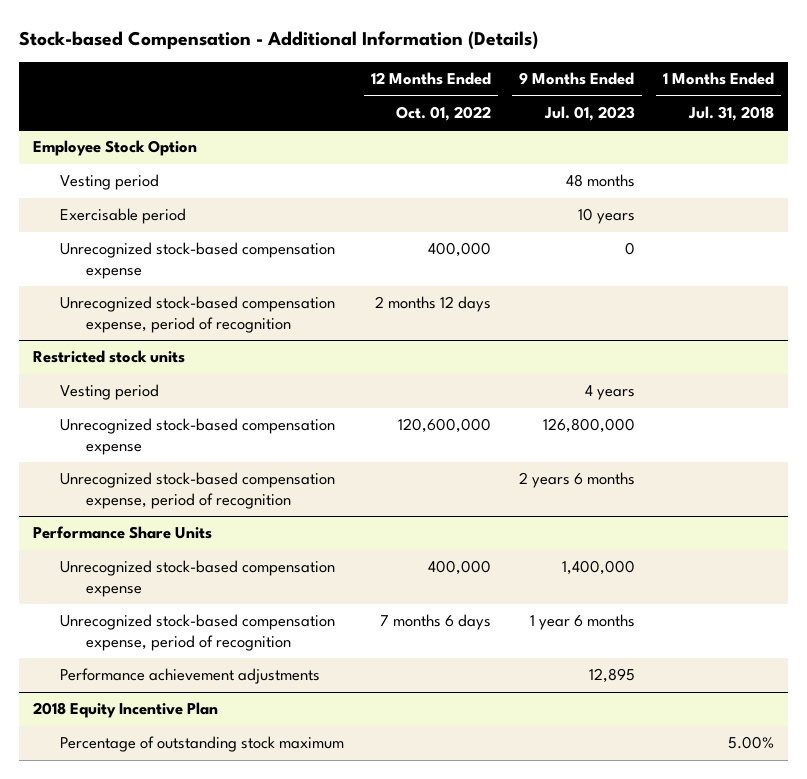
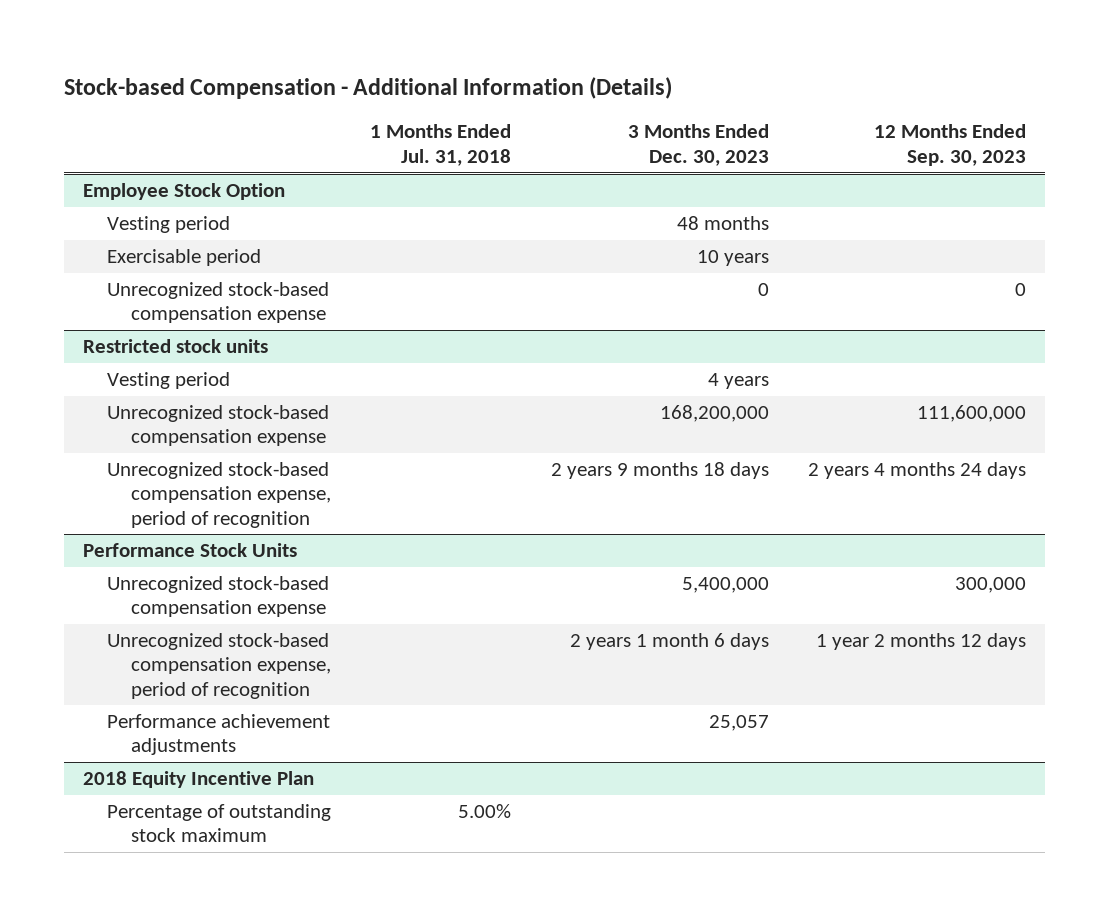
- | 12 Months Ended Oct. 01, 2022 | 9 Months Ended Jul. 01, 2023 | 1 Months Ended Jul. 31, 2018
+ | 1 Months Ended Jul. 31, 2018 | 3 Months Ended Dec. 30, 2023 | 12 Months Ended Sep. 30, 2023
@ Employee Stock Option
- Unrecognized stock-based compensation expense, period of recognition | 2 months 12 days | |
- Performance Share Units
+ Performance Stock Units

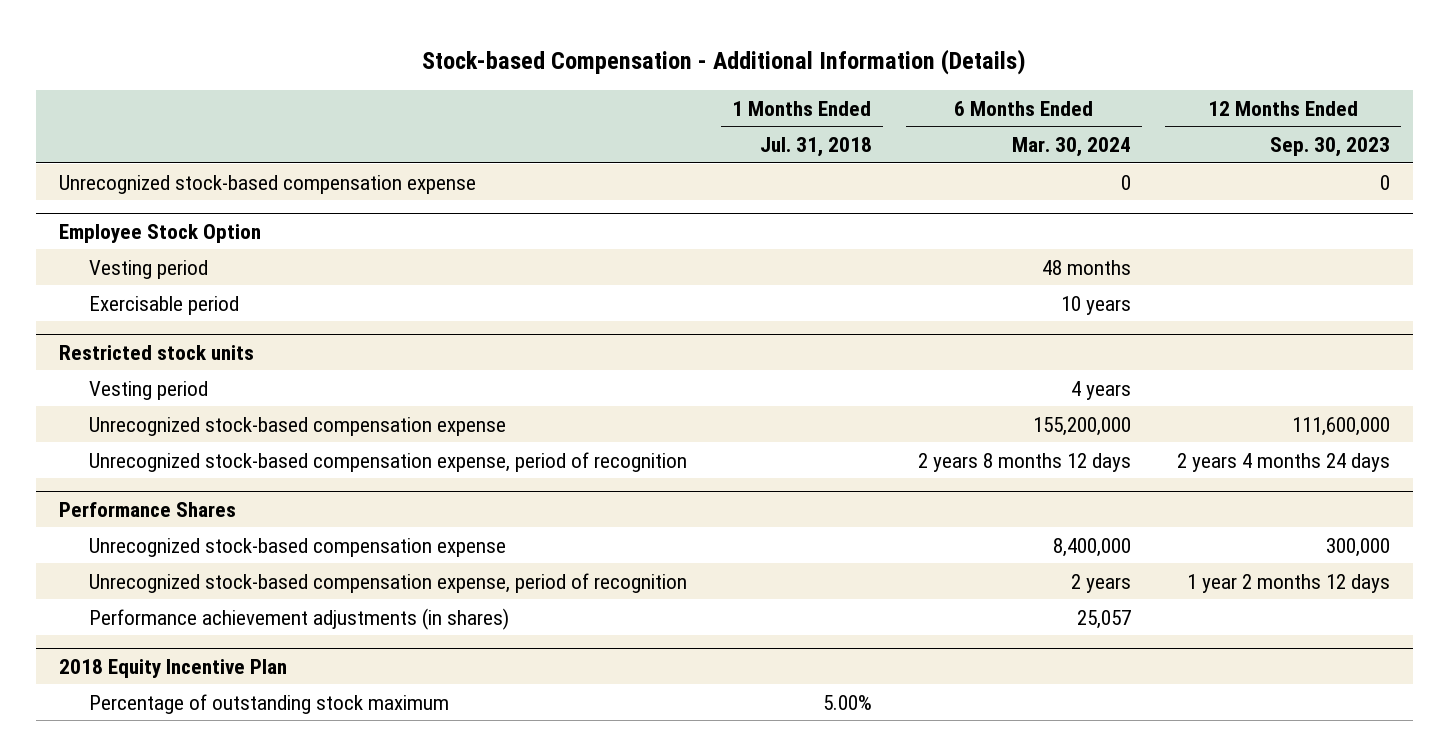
- | 1 Months Ended Jul. 31, 2018 | 3 Months Ended Dec. 30, 2023 | 12 Months Ended Sep. 30, 2023
+ | 1 Months Ended Jul. 31, 2018 | 6 Months Ended Mar. 30, 2024 | 12 Months Ended Sep. 30, 2023
+ Unrecognized stock-based compensation expense | | 0 | 0
@ Employee Stock Option
- Unrecognized stock-based compensation expense | | 0 | 0
- Performance Stock Units
+ Performance Shares
- Performance achievement adjustments | | 25,057 |
+ Performance achievement adjustments (in shares) | | 25,057 |

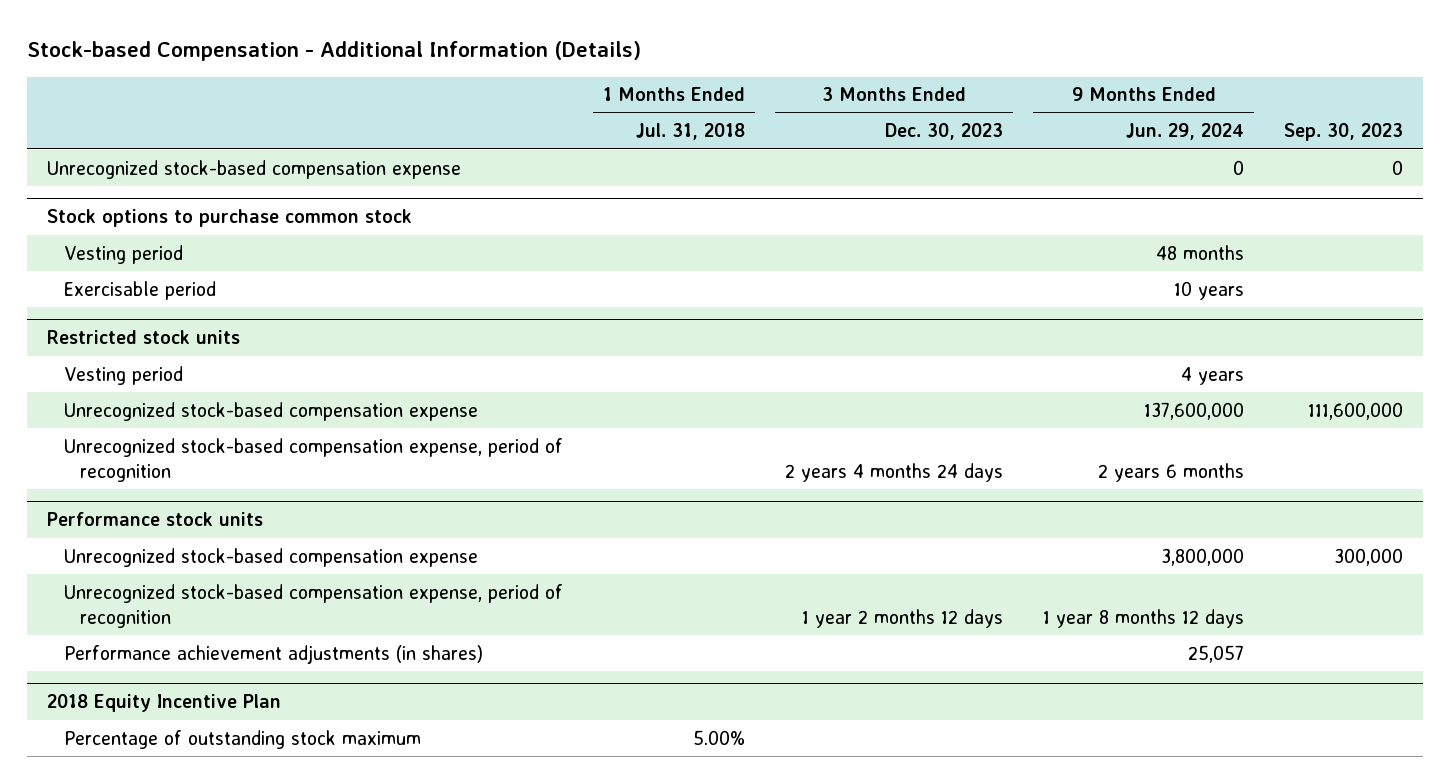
- | 1 Months Ended Jul. 31, 2018 | 6 Months Ended Mar. 30, 2024 | 12 Months Ended Sep. 30, 2023
+ | 1 Months Ended Jul. 31, 2018 | 3 Months Ended Dec. 30, 2023 | 9 Months Ended Jun. 29, 2024 | Sep. 30, 2023
- Employee Stock Option
+ Stock options to purchase common stock
- Performance Shares
+ Performance stock units

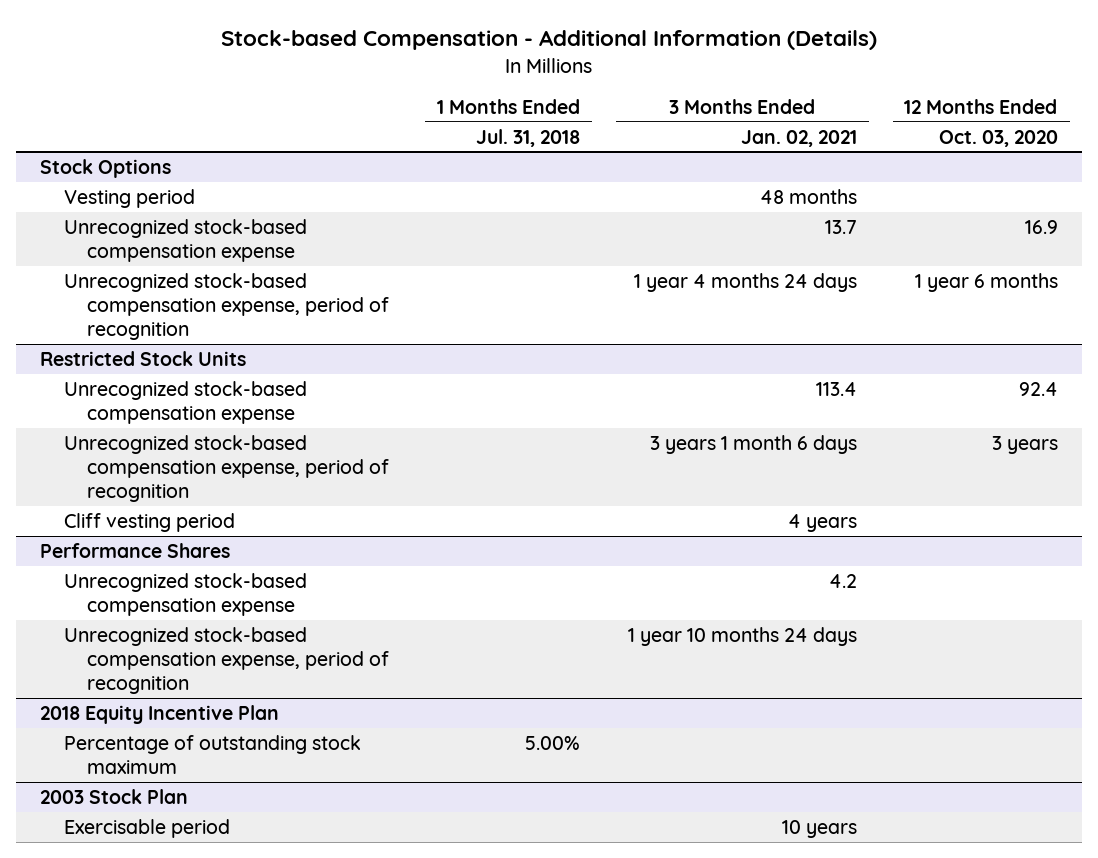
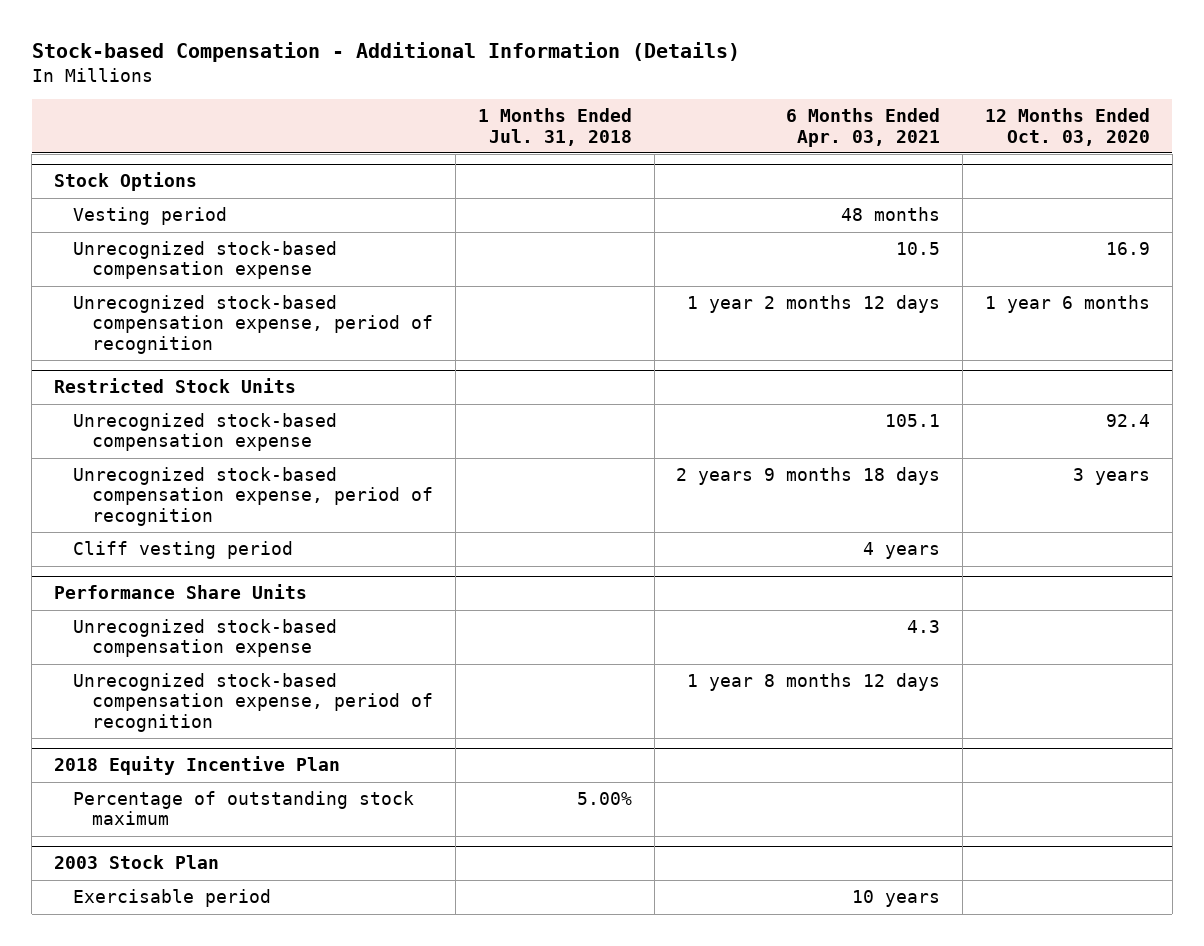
- | 1 Months Ended Jul. 31, 2018 | 3 Months Ended Jan. 02, 2021 | 12 Months Ended Oct. 03, 2020
+ | 1 Months Ended Jul. 31, 2018 | 6 Months Ended Apr. 03, 2021 | 12 Months Ended Oct. 03, 2020
- Performance Shares
+ Performance Share Units

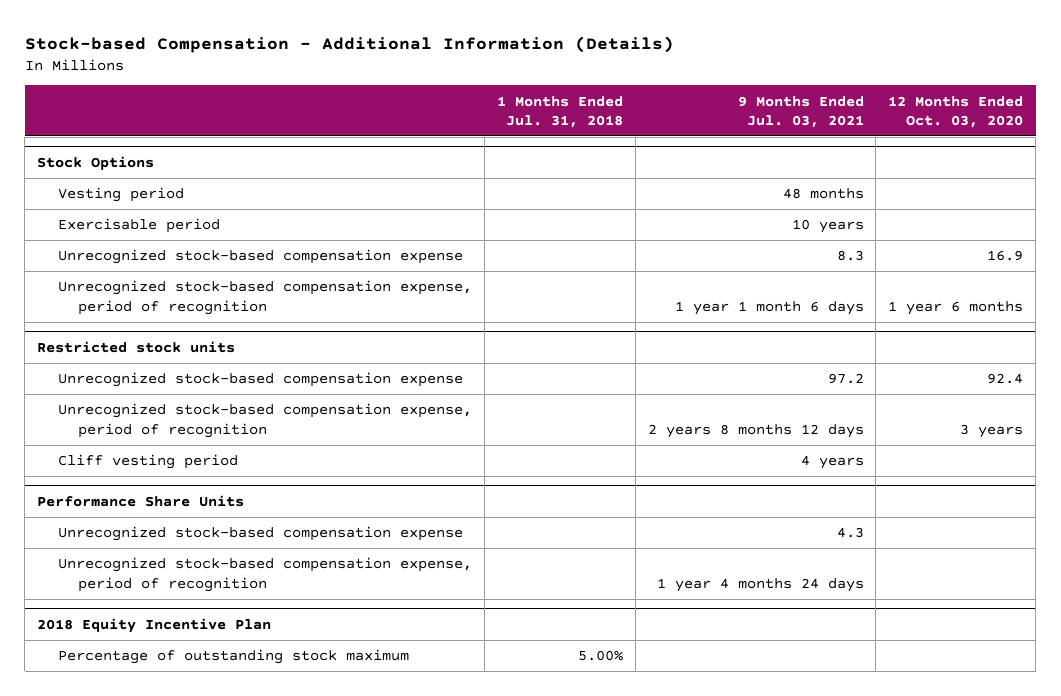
- | 1 Months Ended Jul. 31, 2018 | 6 Months Ended Apr. 03, 2021 | 12 Months Ended Oct. 03, 2020
+ | 1 Months Ended Jul. 31, 2018 | 9 Months Ended Jul. 03, 2021 | 12 Months Ended Oct. 03, 2020
@ Stock Options
+ Exercisable period | | 10 years |
- Restricted Stock Units
+ Restricted stock units
- 2003 Stock Plan
- Exercisable period | | 10 years |

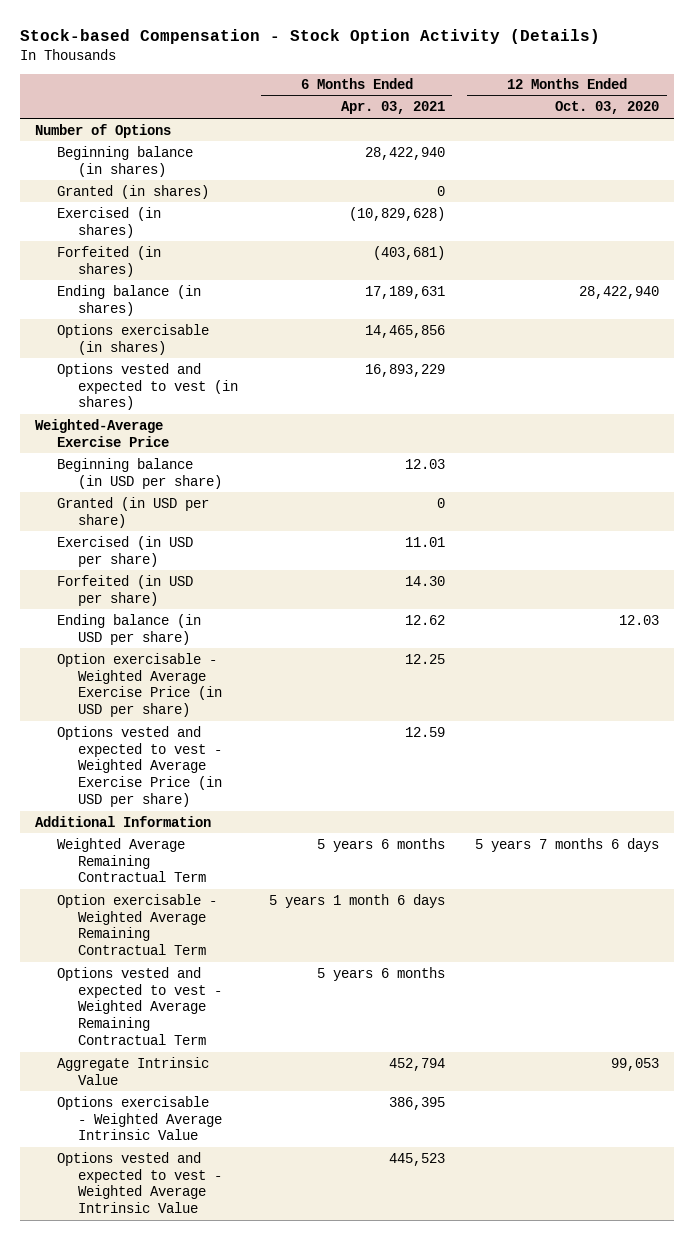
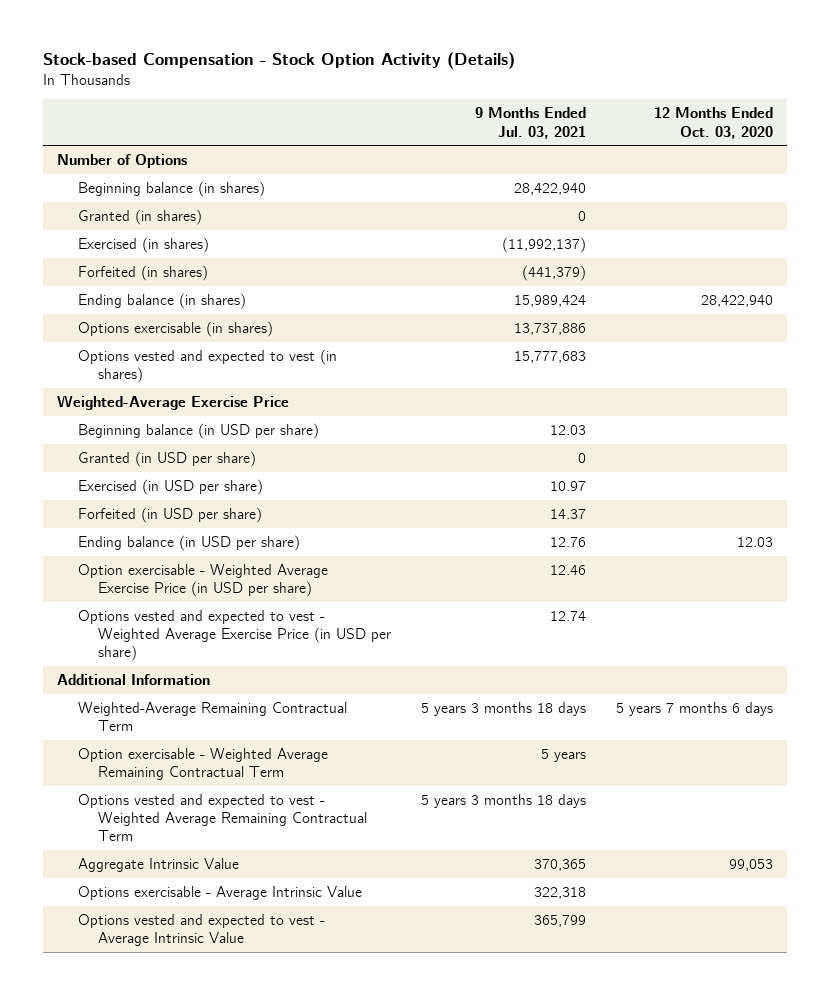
- | 6 Months Ended Apr. 03, 2021 | 12 Months Ended Oct. 03, 2020
+ | 9 Months Ended Jul. 03, 2021 | 12 Months Ended Oct. 03, 2020
- Weighted Average Remaining Contractual Term | 5 years 6 months | 5 years 7 months 6 days
+ Weighted-Average Remaining Contractual Term | 5 years 3 months 18 days | 5 years 7 months 6 days
- Options exercisable - Weighted Average Intrinsic Value | 386,395 |
- Options vested and expected to vest - Weighted Average Intrinsic Value | 445,523 |
+ Options exercisable - Average Intrinsic Value | 322,318 |
+ Options vested and expected to vest - Average Intrinsic Value | 365,799 |

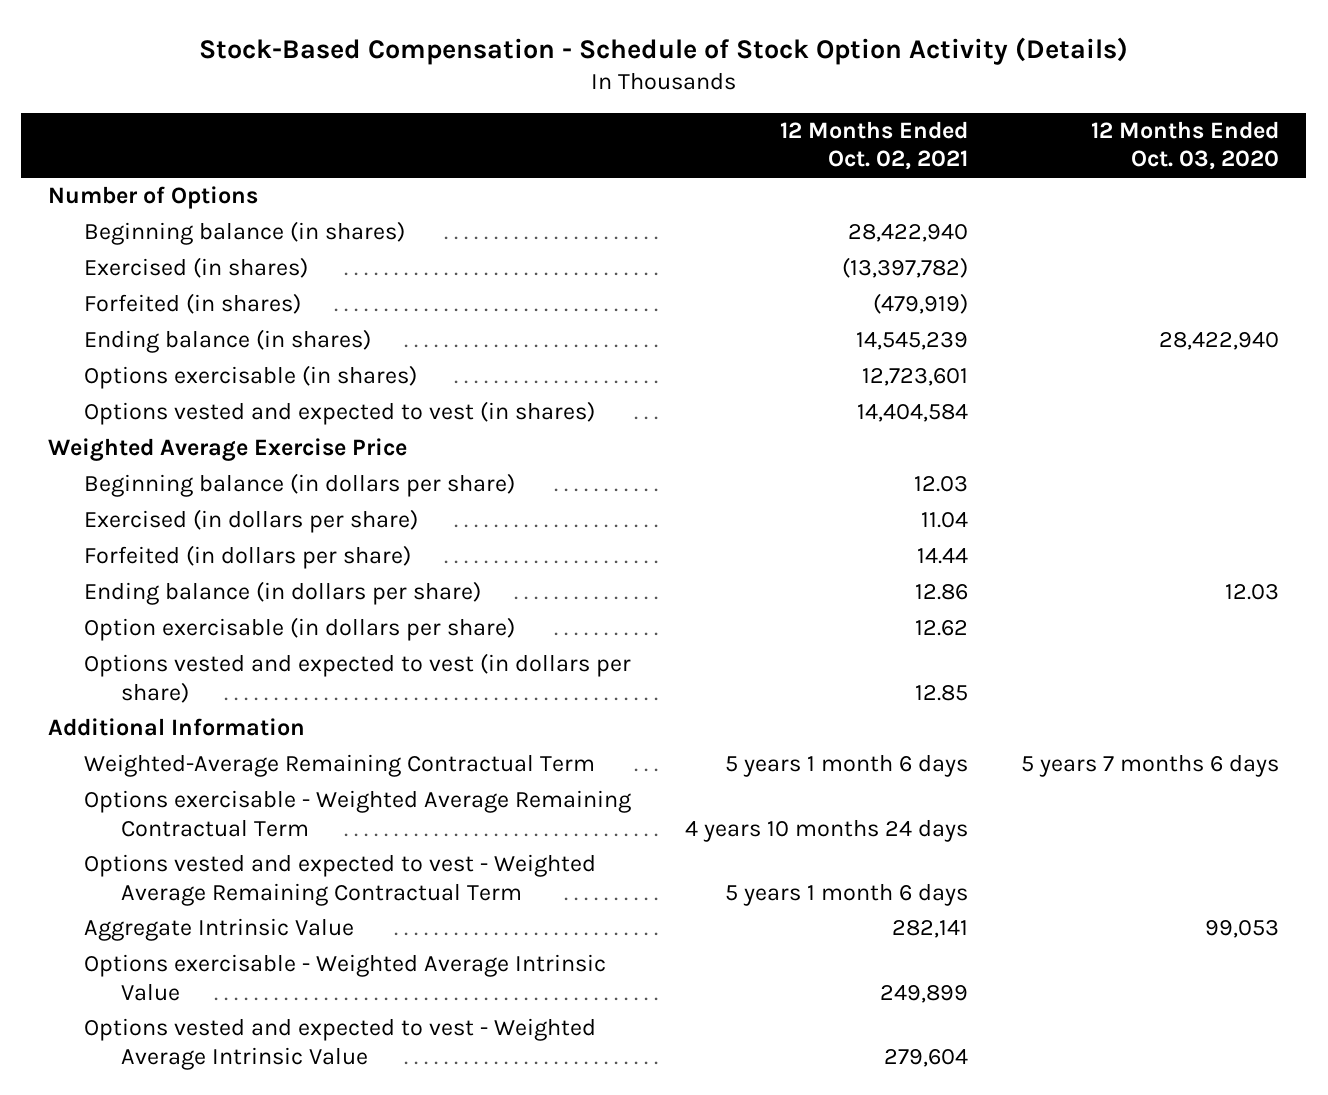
- Stock-based Compensation - Stock Option Activity (Details)
+ Stock-Based Compensation - Schedule of Stock Option Activity (Details)
- | 9 Months Ended Jul. 03, 2021 | 12 Months Ended Oct. 03, 2020
+ | 12 Months Ended Oct. 02, 2021 | 12 Months Ended Oct. 03, 2020
- Granted (in shares) | 0 |
- Weighted-Average Exercise Price
- Beginning balance (in USD per share) | 12.03 |
- Granted (in USD per share) | 0 |
- Exercised (in USD per share) | 10.97 |
- Forfeited (in USD per share) | 14.37 |
- Ending balance (in USD per share) | 12.76 | 12.03
- Option exercisable - Weighted Average Exercise Price (in USD per share) | 12.46 |
- Options vested and expected to vest - Weighted Average Exercise Price (in USD per share) | 12.74 |
+ Weighted Average Exercise Price
+ Beginning balance (in dollars per share) | 12.03 |
+ Exercised (in dollars per share) | 11.04 |
+ Forfeited (in dollars per share) | 14.44 |
+ Ending balance (in dollars per share) | 12.86 | 12.03
+ Option exercisable (in dollars per share) | 12.62 |
+ Options vested and expected to vest (in dollars per share) | 12.85 |
- Option exercisable - Weighted Average Remaining Contractual Term | 5 years |
+ Options exercisable - Weighted Average Remaining Contractual Term | 4 years 10 months 24 days |
- Options exercisable - Average Intrinsic Value | 322,318 |
- Options vested and expected to vest - Average Intrinsic Value | 365,799 |
+ Options exercisable - Weighted Average Intrinsic Value | 249,899 |
+ Options vested and expected to vest - Weighted Average Intrinsic Value | 279,604 |

